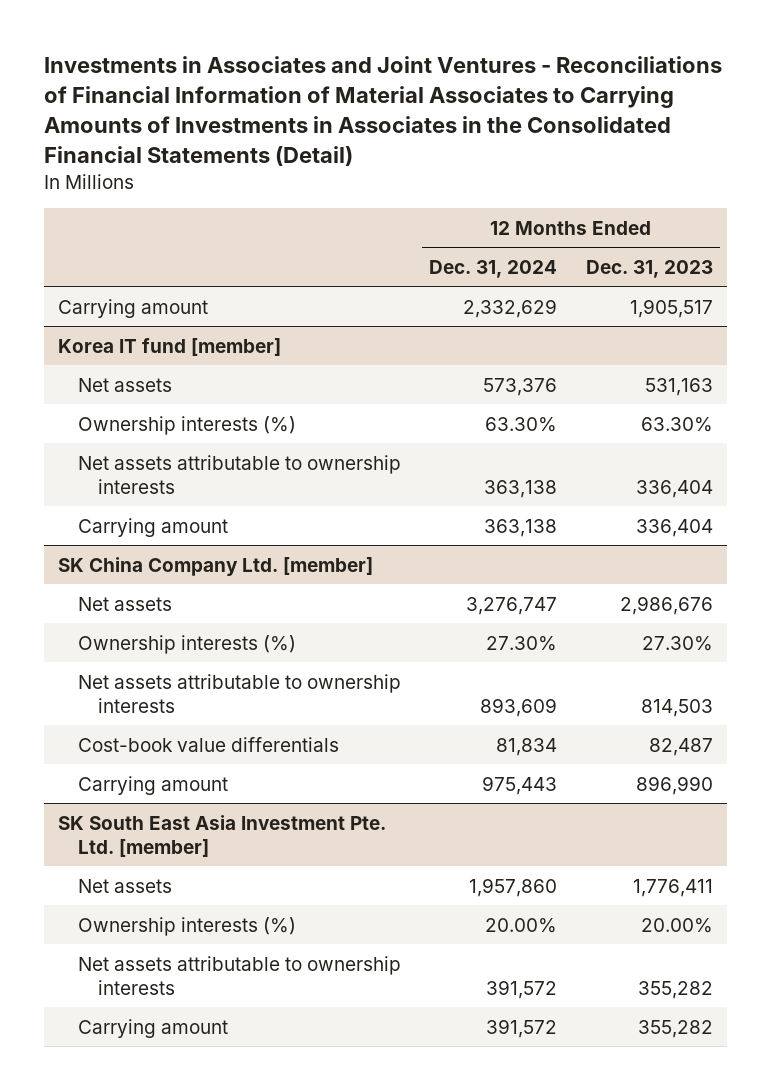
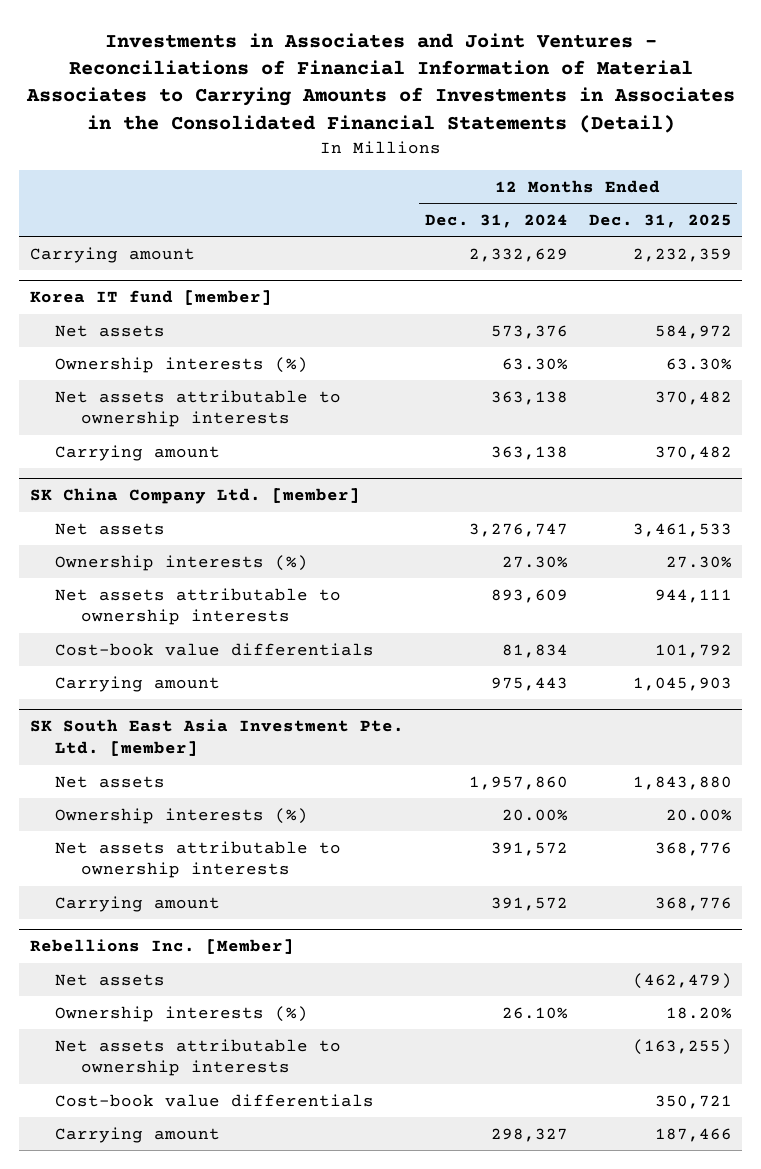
- | 12 Months Ended Dec. 31, 2024 | 12 Months Ended Dec. 31, 2023
+ | 12 Months Ended Dec. 31, 2024 | 12 Months Ended Dec. 31, 2025
+ Rebellions Inc. [Member]
+ Net assets | | (462,479)
+ Ownership interests (%) | 26.10% | 18.20%
+ Net assets attributable to ownership interests | | (163,255)
+ Cost-book value differentials | | 350,721
+ Carrying amount | 298,327 | 187,466

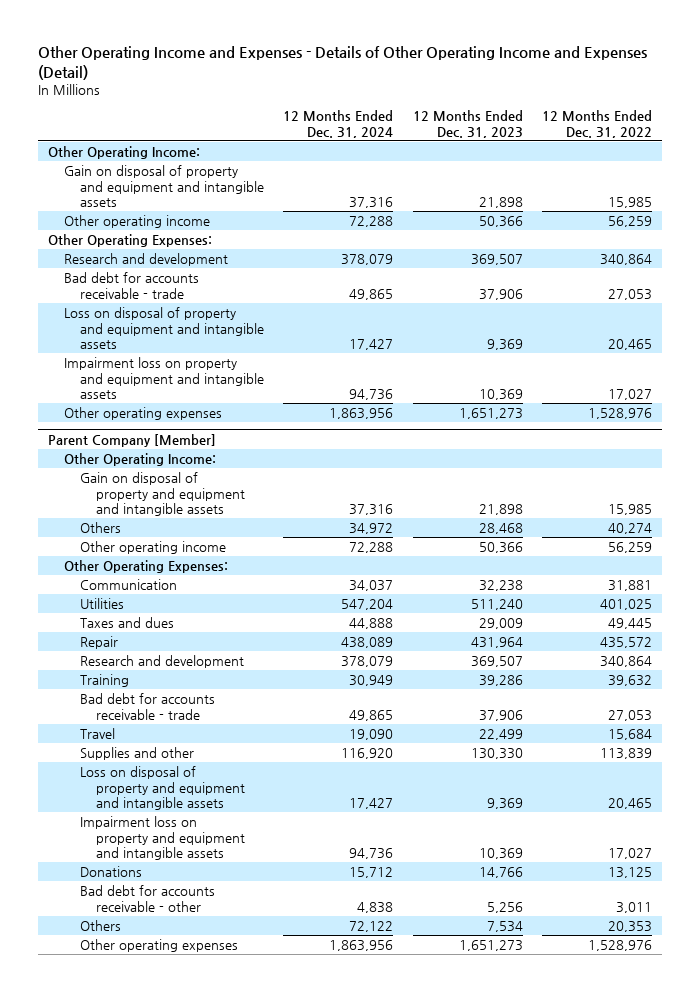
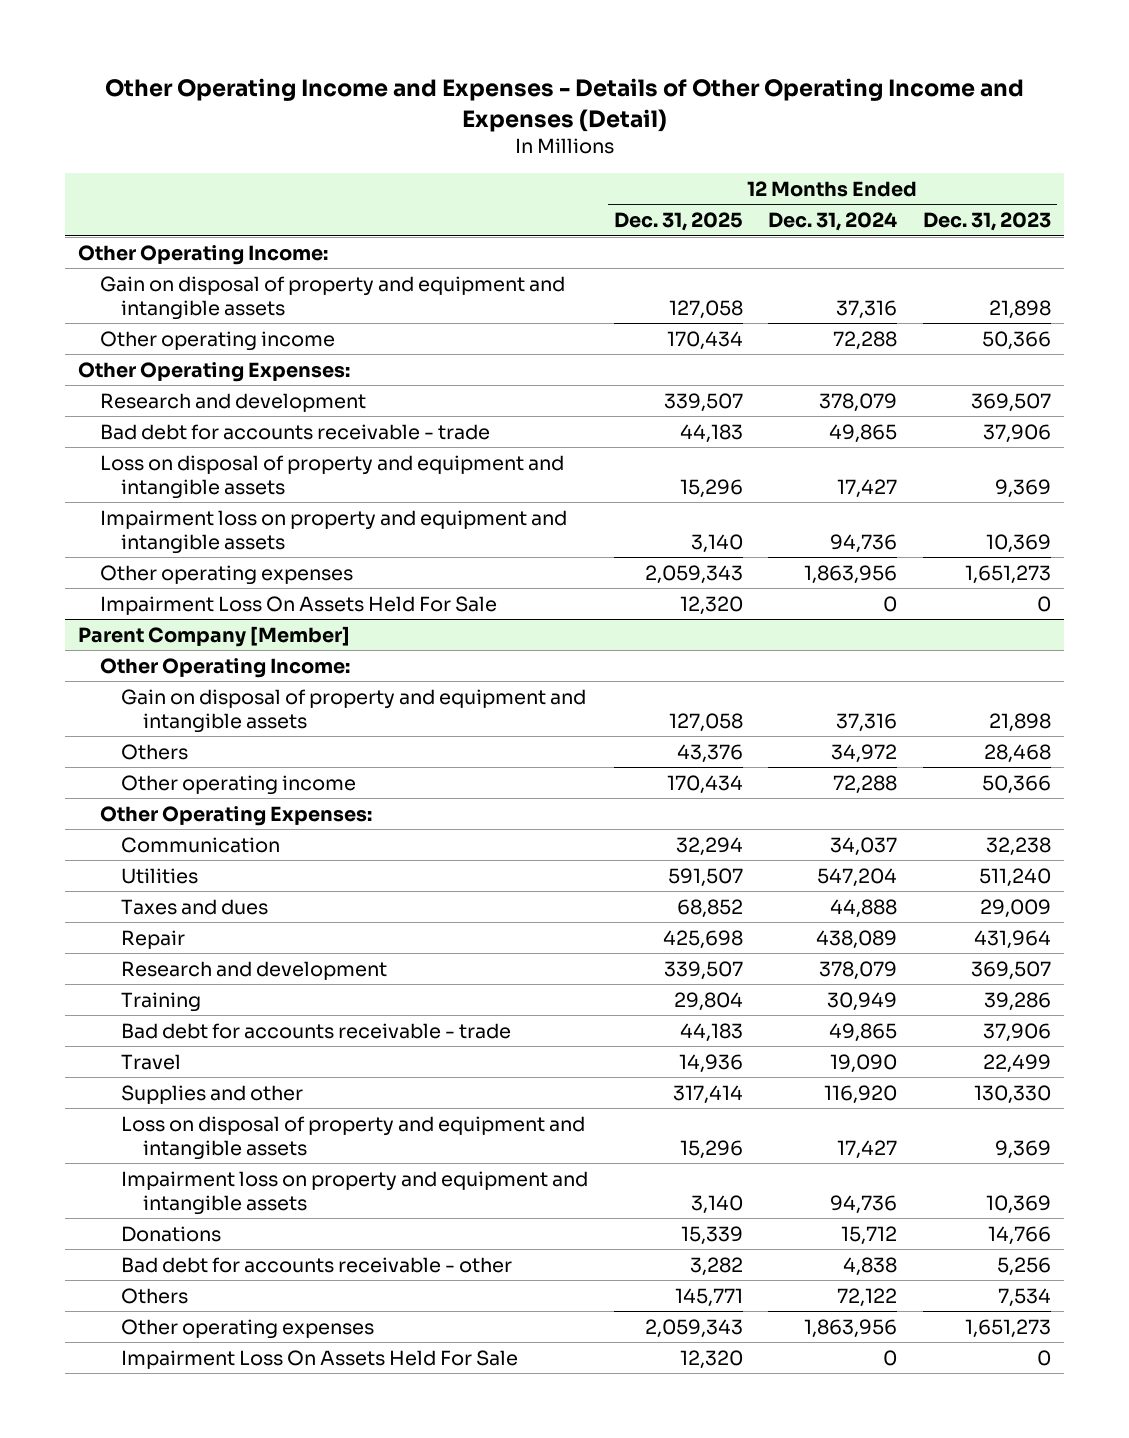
- | 12 Months Ended Dec. 31, 2024 | 12 Months Ended Dec. 31, 2023 | 12 Months Ended Dec. 31, 2022
+ | 12 Months Ended Dec. 31, 2025 | 12 Months Ended Dec. 31, 2024 | 12 Months Ended Dec. 31, 2023
+ Impairment Loss On Assets Held For Sale | 12,320 | 0 | 0
@ Parent Company [Member]
+ Impairment Loss On Assets Held For Sale | 12,320 | 0 | 0

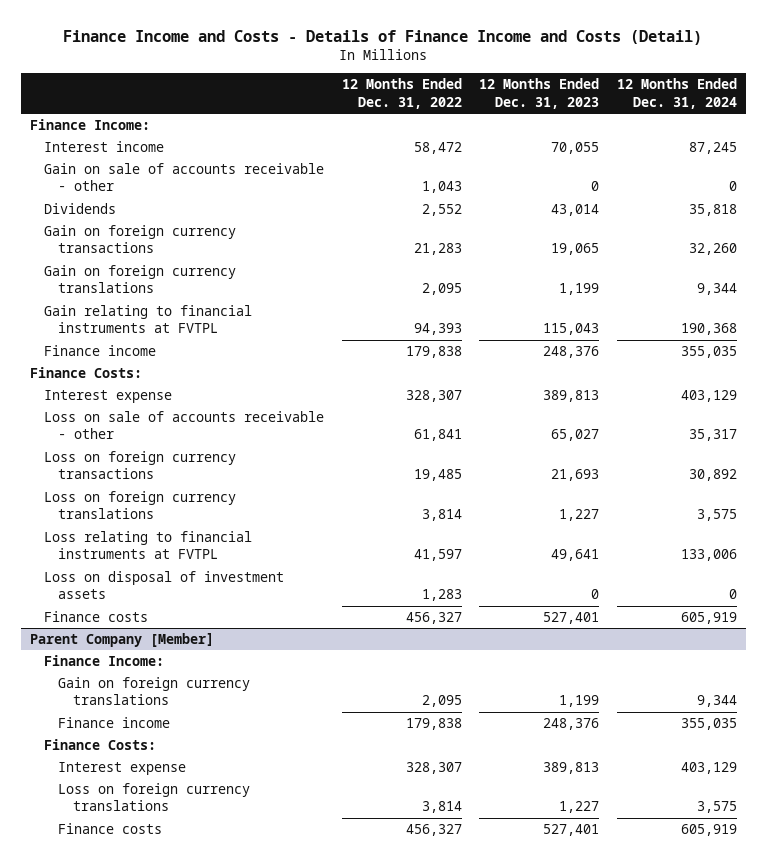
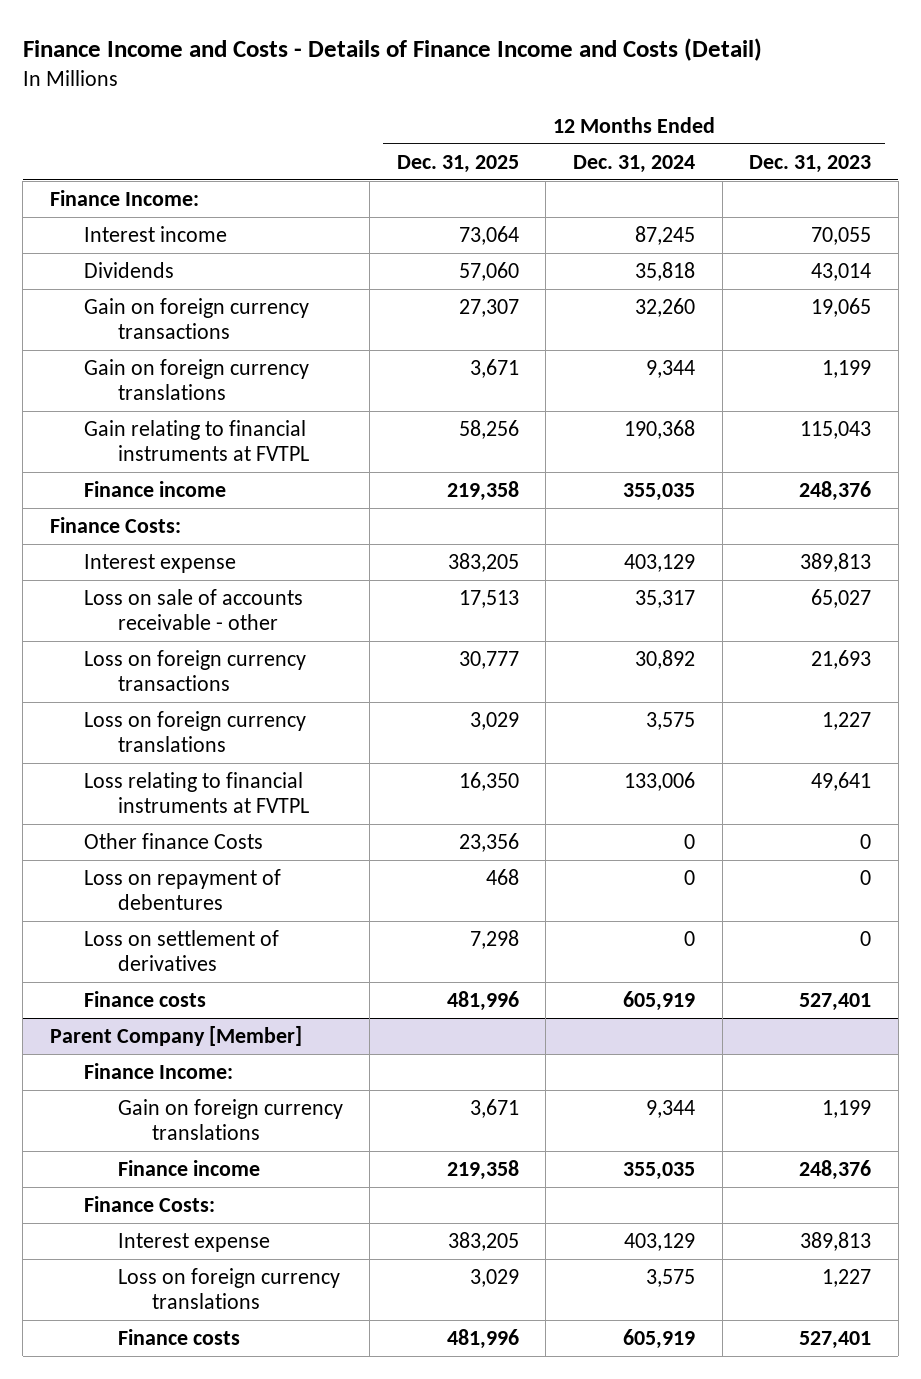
- | 12 Months Ended Dec. 31, 2022 | 12 Months Ended Dec. 31, 2023 | 12 Months Ended Dec. 31, 2024
+ | 12 Months Ended Dec. 31, 2025 | 12 Months Ended Dec. 31, 2024 | 12 Months Ended Dec. 31, 2023
- Gain on sale of accounts receivable - other | 1,043 | 0 | 0
- Loss on disposal of investment assets | 1,283 | 0 | 0
+ Other finance Costs | 23,356 | 0 | 0
+ Loss on repayment of debentures | 468 | 0 | 0
+ Loss on settlement of derivatives | 7,298 | 0 | 0

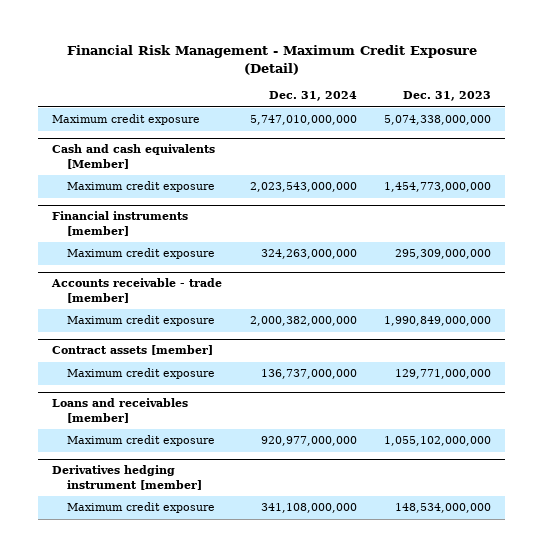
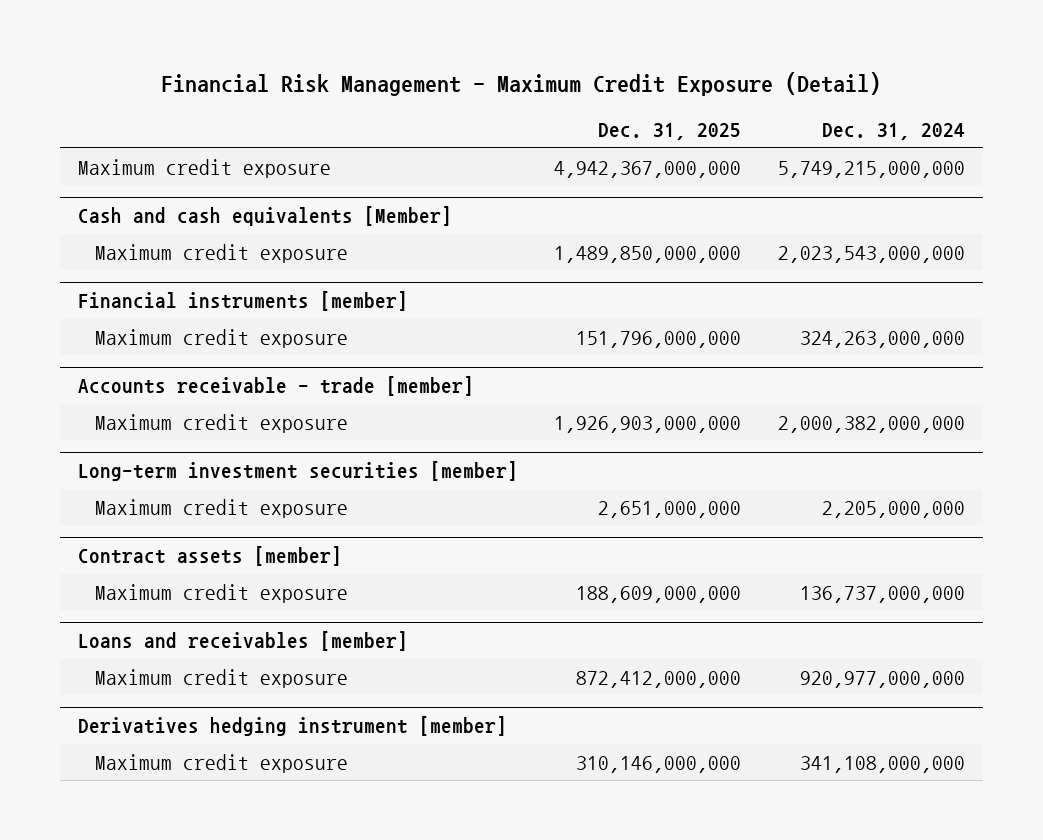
- | Dec. 31, 2024 | Dec. 31, 2023
+ | Dec. 31, 2025 | Dec. 31, 2024
- Maximum credit exposure | 5,747,010,000,000 | 5,074,338,000,000
+ Maximum credit exposure | 4,942,367,000,000 | 5,749,215,000,000
+ Long-term investment securities [member]
+ Maximum credit exposure | 2,651,000,000 | 2,205,000,000

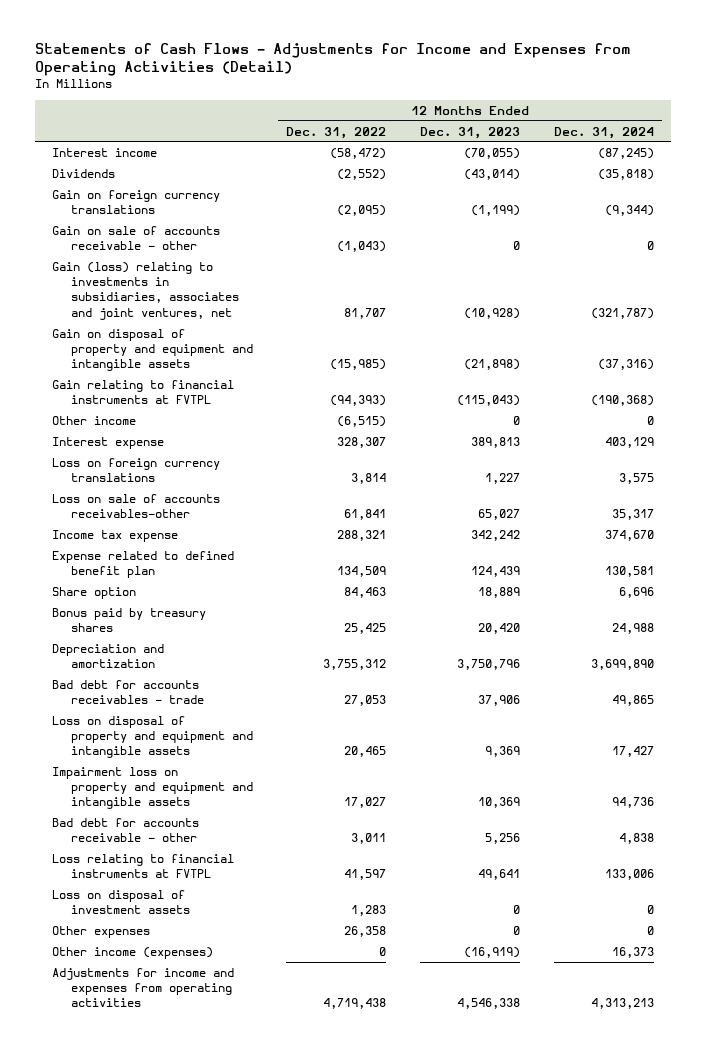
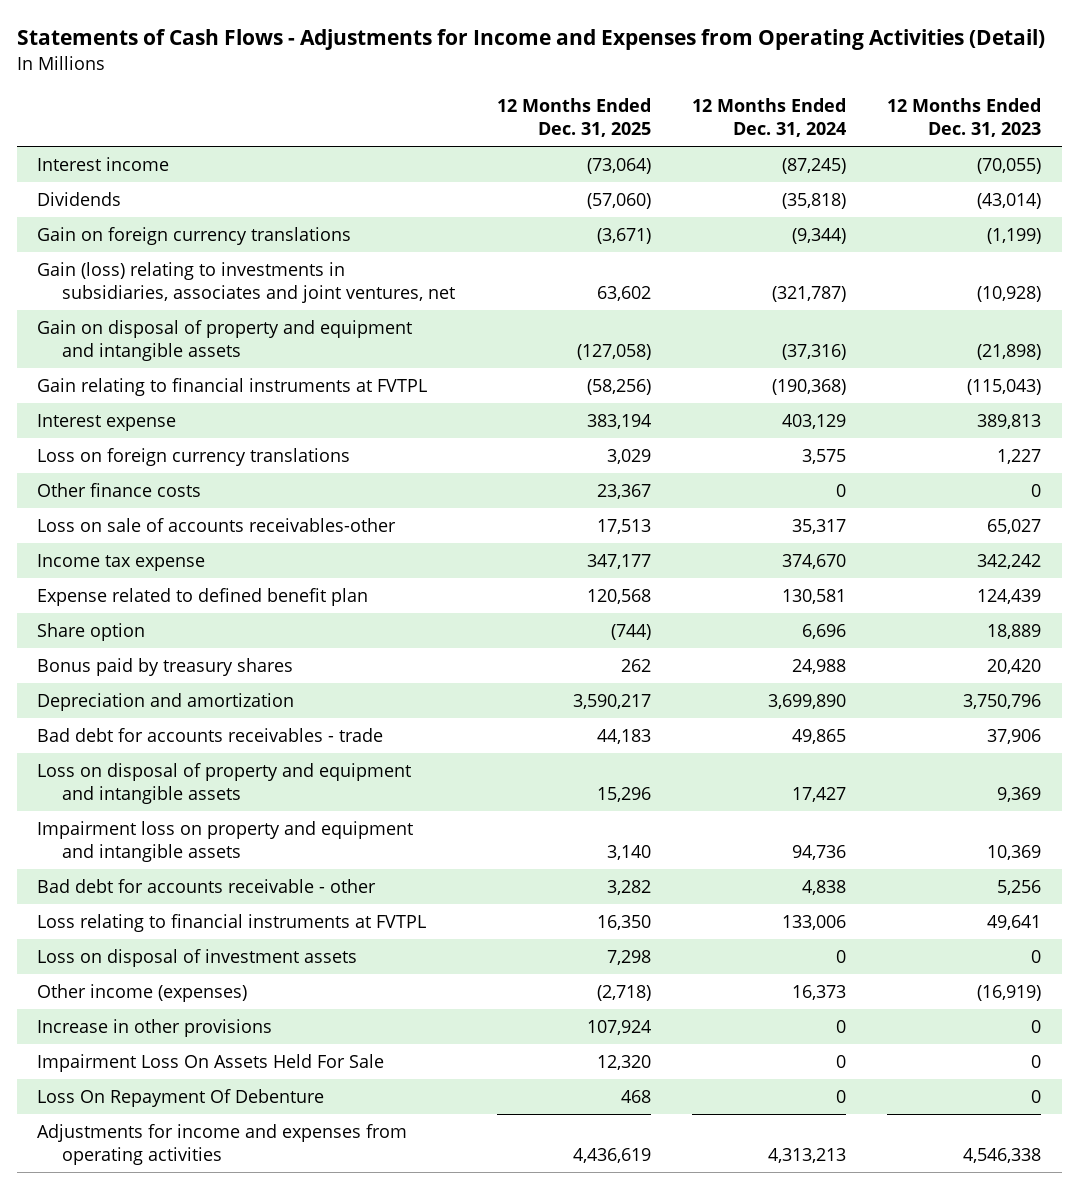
- | 12 Months Ended Dec. 31, 2022 | 12 Months Ended Dec. 31, 2023 | 12 Months Ended Dec. 31, 2024
+ | 12 Months Ended Dec. 31, 2025 | 12 Months Ended Dec. 31, 2024 | 12 Months Ended Dec. 31, 2023
- Gain on sale of accounts receivable - other | (1,043) | 0 | 0
- Other income | (6,515) | 0 | 0
+ Other finance costs | 23,367 | 0 | 0
- Other expenses | 26,358 | 0 | 0
+ Increase in other provisions | 107,924 | 0 | 0
+ Impairment Loss On Assets Held For Sale | 12,320 | 0 | 0
+ Loss On Repayment Of Debenture | 468 | 0 | 0

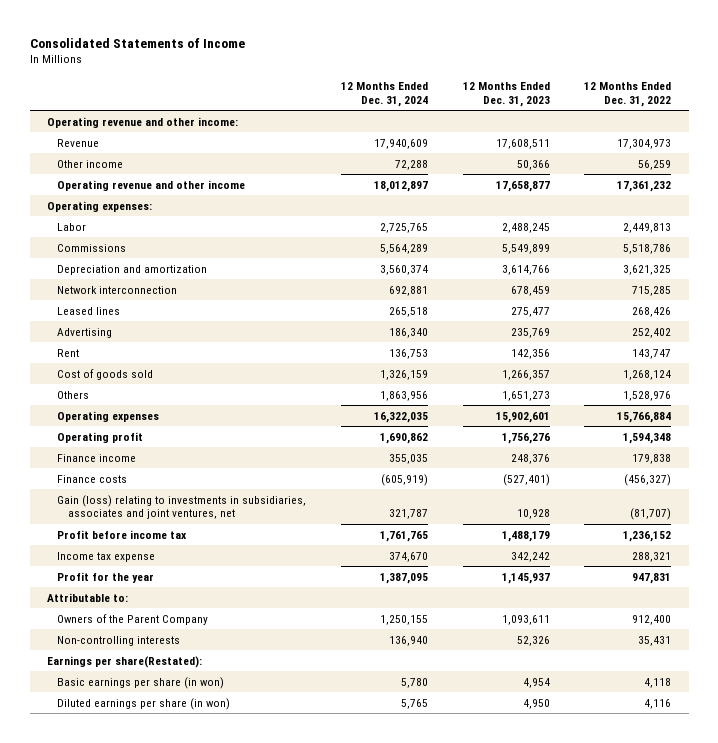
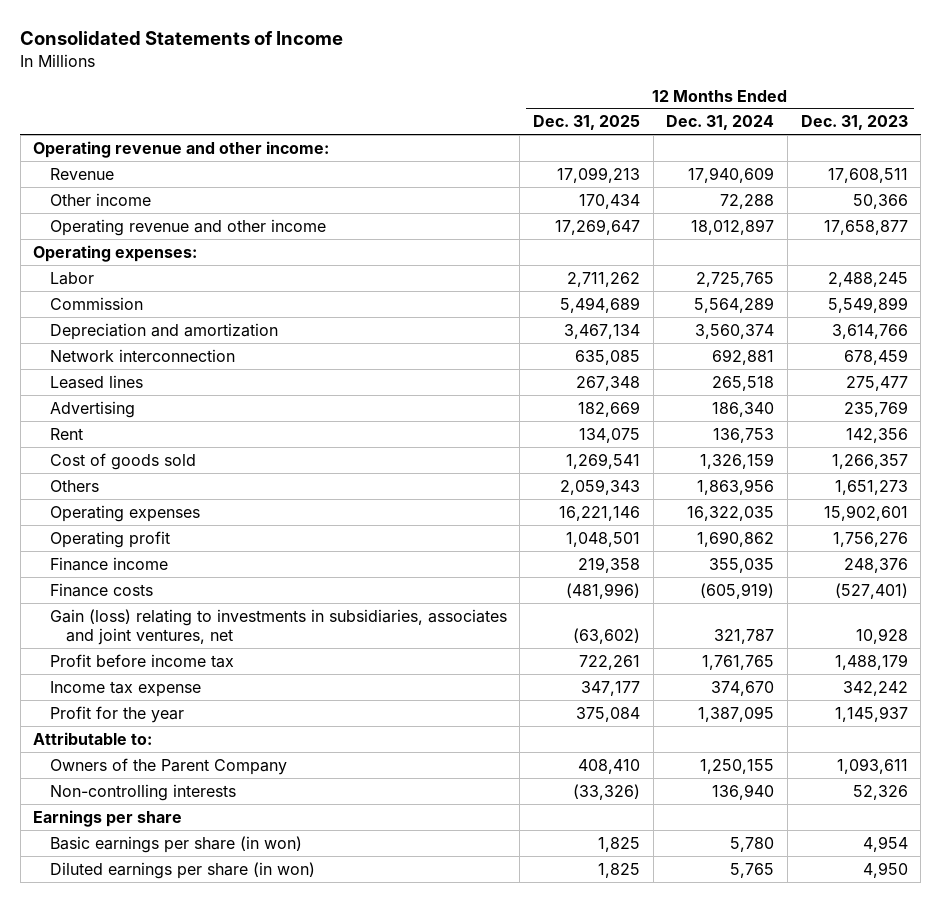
- | 12 Months Ended Dec. 31, 2024 | 12 Months Ended Dec. 31, 2023 | 12 Months Ended Dec. 31, 2022
+ | 12 Months Ended Dec. 31, 2025 | 12 Months Ended Dec. 31, 2024 | 12 Months Ended Dec. 31, 2023
- Commissions | 5,564,289 | 5,549,899 | 5,518,786
+ Commission | 5,494,689 | 5,564,289 | 5,549,899
- Earnings per share(Restated):
+ Earnings per share

